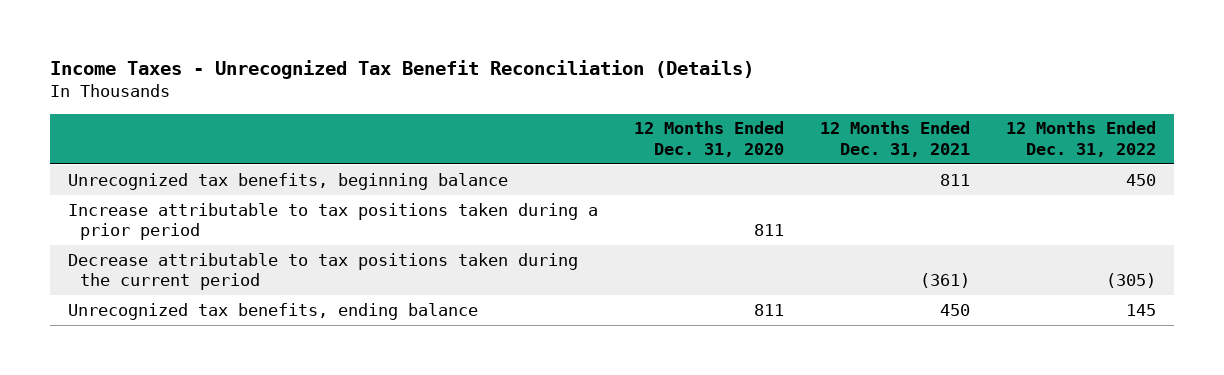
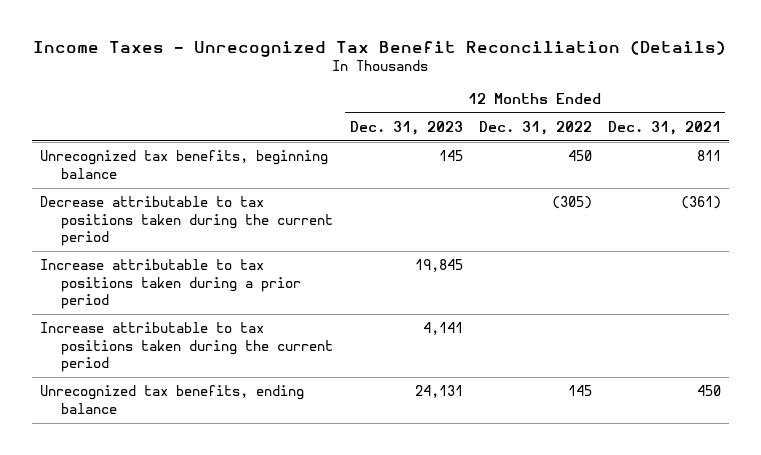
- | 12 Months Ended Dec. 31, 2020 | 12 Months Ended Dec. 31, 2021 | 12 Months Ended Dec. 31, 2022
+ | 12 Months Ended Dec. 31, 2023 | 12 Months Ended Dec. 31, 2022 | 12 Months Ended Dec. 31, 2021
moved down: Increase attributable to tax positions taken during a prior period | 19,845 | |
+ Increase attributable to tax positions taken during the current period | 4,141 | |

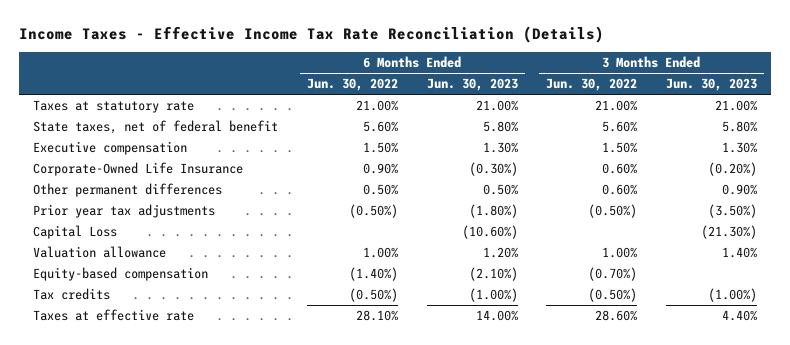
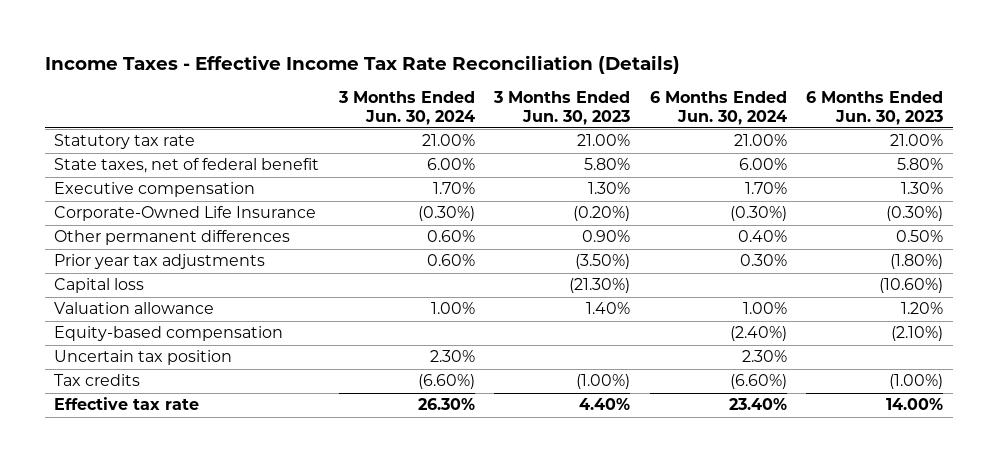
- | 6 Months Ended Jun. 30, 2022 | 6 Months Ended Jun. 30, 2023 | 3 Months Ended Jun. 30, 2022 | 3 Months Ended Jun. 30, 2023
+ | 3 Months Ended Jun. 30, 2024 | 3 Months Ended Jun. 30, 2023 | 6 Months Ended Jun. 30, 2024 | 6 Months Ended Jun. 30, 2023
- Taxes at statutory rate | 21.00% | 21.00% | 21.00% | 21.00%
+ Statutory tax rate | 21.00% | 21.00% | 21.00% | 21.00%
- Capital Loss | | (10.60%) | | (21.30%)
+ Capital loss | | (21.30%) | | (10.60%)
+ Uncertain tax position | 2.30% | | 2.30% |
- Taxes at effective rate | 28.10% | 14.00% | 28.60% | 4.40%
+ Effective tax rate | 26.30% | 4.40% | 23.40% | 14.00%

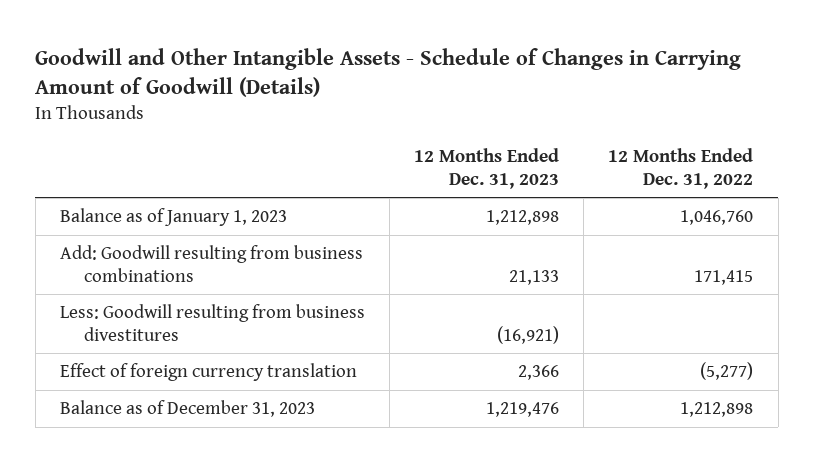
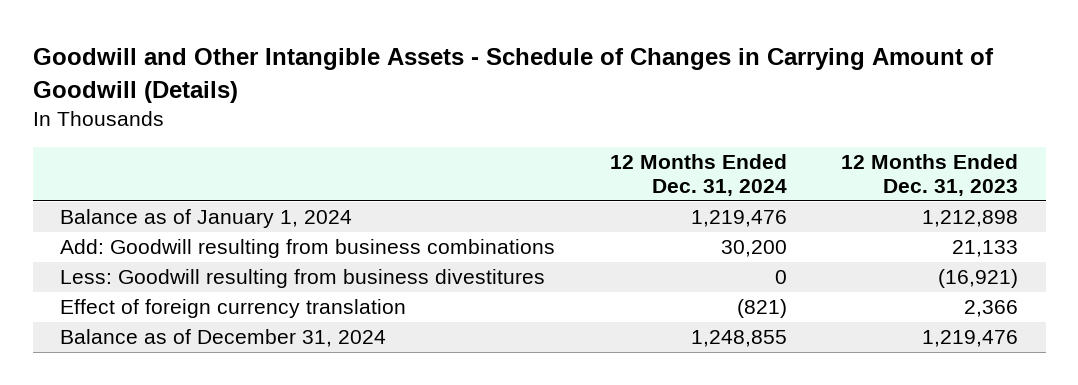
- | 12 Months Ended Dec. 31, 2023 | 12 Months Ended Dec. 31, 2022
+ | 12 Months Ended Dec. 31, 2024 | 12 Months Ended Dec. 31, 2023
- Balance as of January 1, 2023 | 1,212,898 | 1,046,760
+ Balance as of January 1, 2024 | 1,219,476 | 1,212,898
- Balance as of December 31, 2023 | 1,219,476 | 1,212,898
+ Balance as of December 31, 2024 | 1,248,855 | 1,219,476

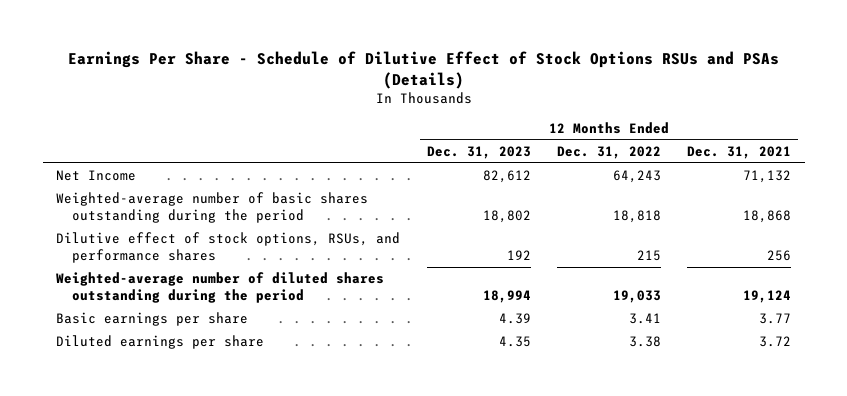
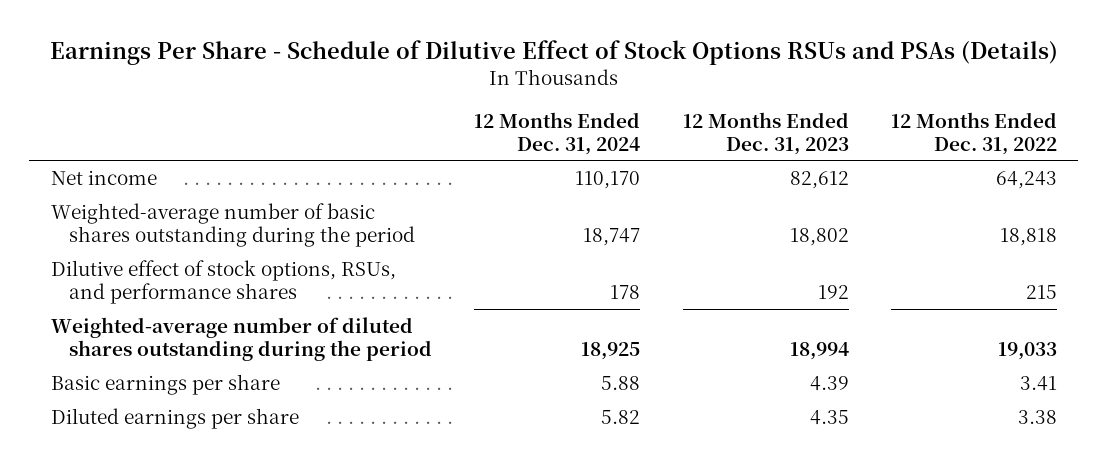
- | 12 Months Ended Dec. 31, 2023 | 12 Months Ended Dec. 31, 2022 | 12 Months Ended Dec. 31, 2021
+ | 12 Months Ended Dec. 31, 2024 | 12 Months Ended Dec. 31, 2023 | 12 Months Ended Dec. 31, 2022
- Net Income | 82,612 | 64,243 | 71,132
+ Net income | 110,170 | 82,612 | 64,243

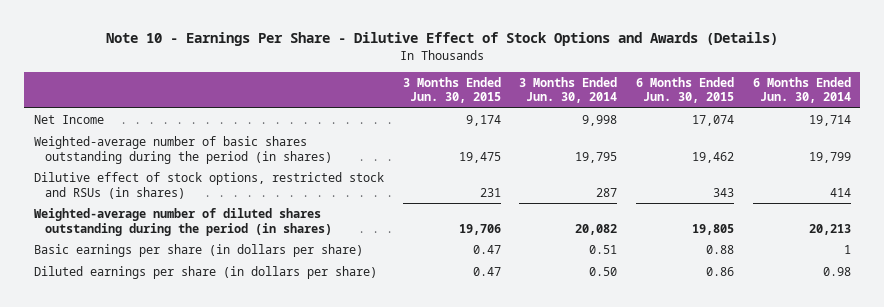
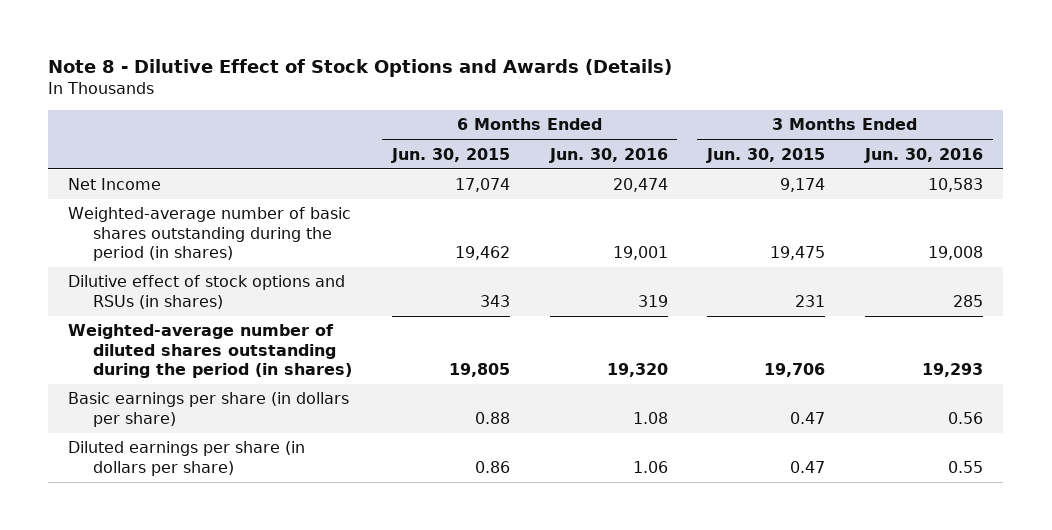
- Note 10 - Earnings Per Share - Dilutive Effect of Stock Options and Awards (Details)
+ Note 8 - Dilutive Effect of Stock Options and Awards (Details)
- | 3 Months Ended Jun. 30, 2015 | 3 Months Ended Jun. 30, 2014 | 6 Months Ended Jun. 30, 2015 | 6 Months Ended Jun. 30, 2014
+ | 6 Months Ended Jun. 30, 2015 | 6 Months Ended Jun. 30, 2016 | 3 Months Ended Jun. 30, 2015 | 3 Months Ended Jun. 30, 2016
- Dilutive effect of stock options, restricted stock and RSUs (in shares) | 231 | 287 | 343 | 414
+ Dilutive effect of stock options and RSUs (in shares) | 343 | 319 | 231 | 285

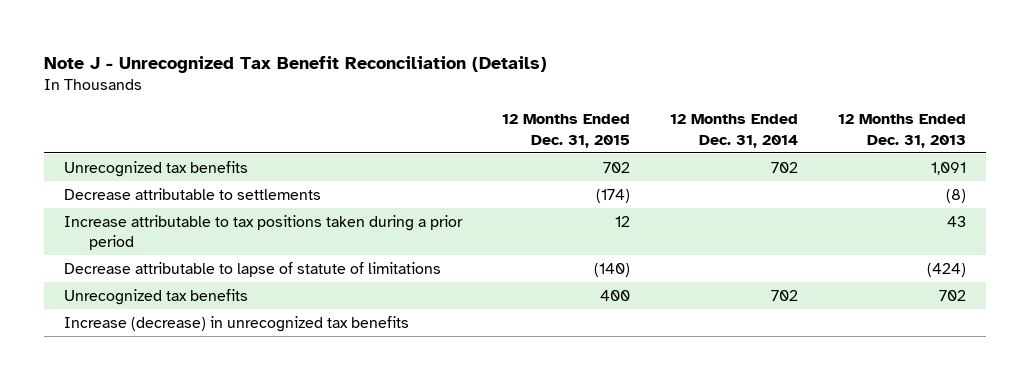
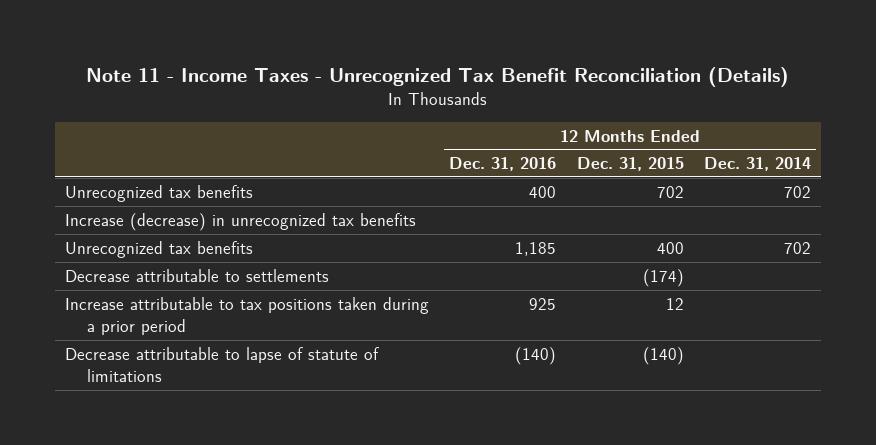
- Note J - Unrecognized Tax Benefit Reconciliation (Details)
+ Note 11 - Income Taxes - Unrecognized Tax Benefit Reconciliation (Details)
- | 12 Months Ended Dec. 31, 2015 | 12 Months Ended Dec. 31, 2014 | 12 Months Ended Dec. 31, 2013
+ | 12 Months Ended Dec. 31, 2016 | 12 Months Ended Dec. 31, 2015 | 12 Months Ended Dec. 31, 2014
moved up: Increase (decrease) in unrecognized tax benefits
moved up: Unrecognized tax benefits | 1,185 | 400 | 702

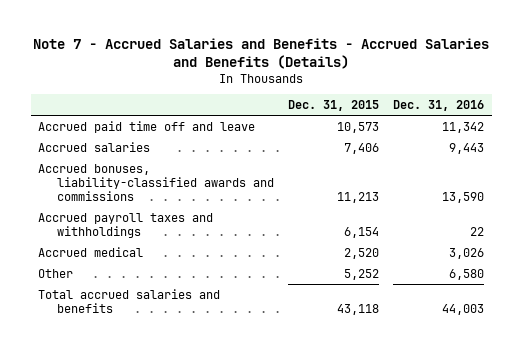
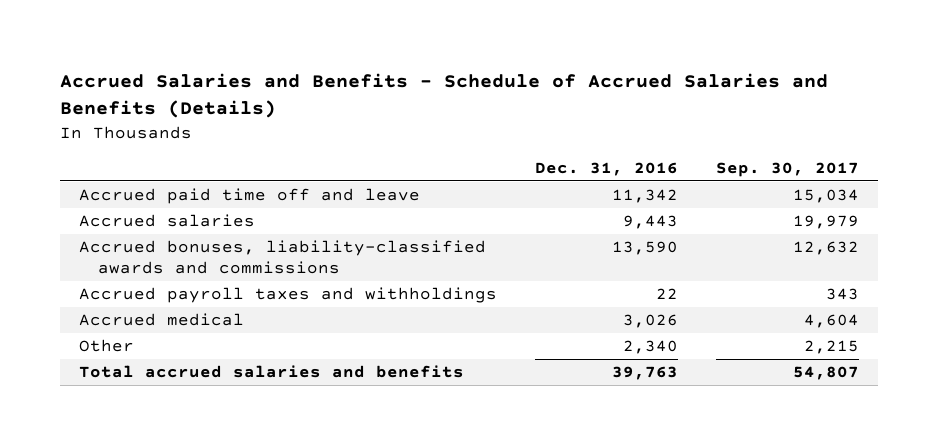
- Note 7 - Accrued Salaries and Benefits - Accrued Salaries and Benefits (Details)
+ Accrued Salaries and Benefits - Schedule of Accrued Salaries and Benefits (Details)
- | Dec. 31, 2015 | Dec. 31, 2016
+ | Dec. 31, 2016 | Sep. 30, 2017
- Other | 5,252 | 6,580
- Total accrued salaries and benefits | 43,118 | 44,003
+ Other | 2,340 | 2,215
+ Total accrued salaries and benefits | 39,763 | 54,807

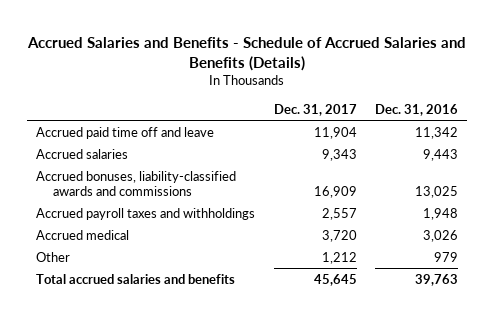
- | Dec. 31, 2016 | Sep. 30, 2017
+ | Dec. 31, 2017 | Dec. 31, 2016
- Accrued bonuses, liability-classified awards and commissions | 13,590 | 12,632
- Accrued payroll taxes and withholdings | 22 | 343
+ Accrued bonuses, liability-classified awards and commissions | 16,909 | 13,025
+ Accrued payroll taxes and withholdings | 2,557 | 1,948
- Other | 2,340 | 2,215
+ Other | 1,212 | 979

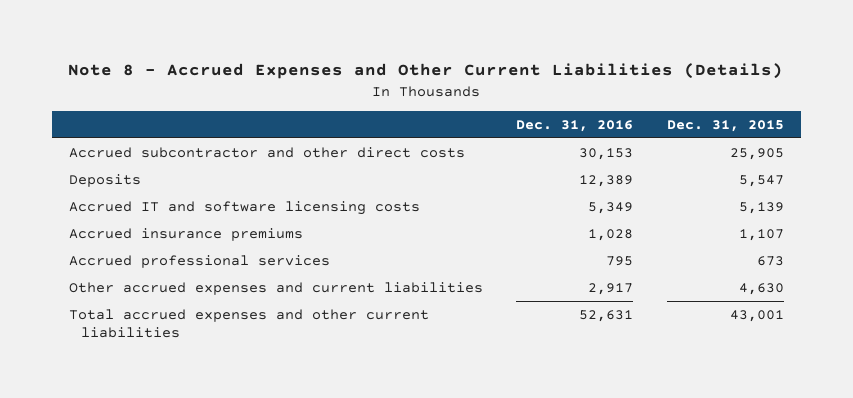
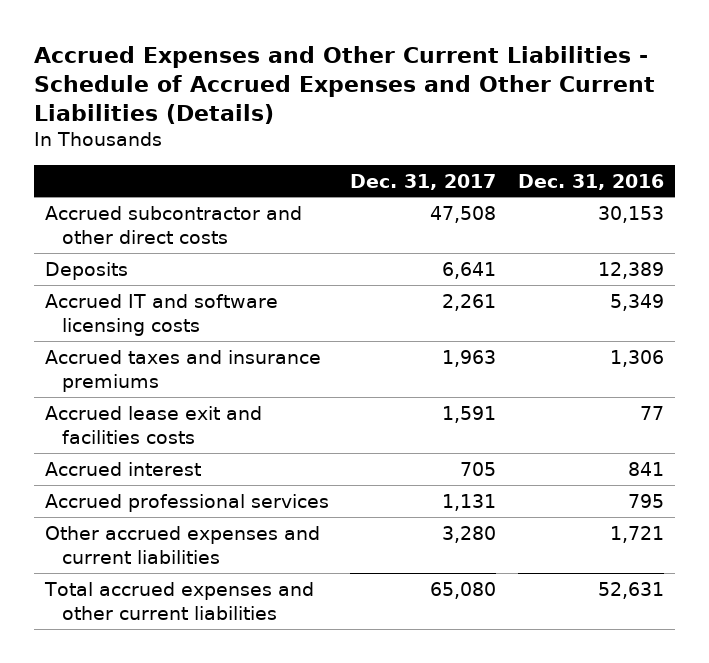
- Note 8 - Accrued Expenses and Other Current Liabilities (Details)
+ Accrued Expenses and Other Current Liabilities - Schedule of Accrued Expenses and Other Current Liabilities (Details)
- | Dec. 31, 2016 | Dec. 31, 2015
+ | Dec. 31, 2017 | Dec. 31, 2016
- Accrued insurance premiums | 1,028 | 1,107
+ Accrued taxes and insurance premiums | 1,963 | 1,306
+ Accrued lease exit and facilities costs | 1,591 | 77
+ Accrued interest | 705 | 841
- Other accrued expenses and current liabilities | 2,917 | 4,630
+ Other accrued expenses and current liabilities | 3,280 | 1,721

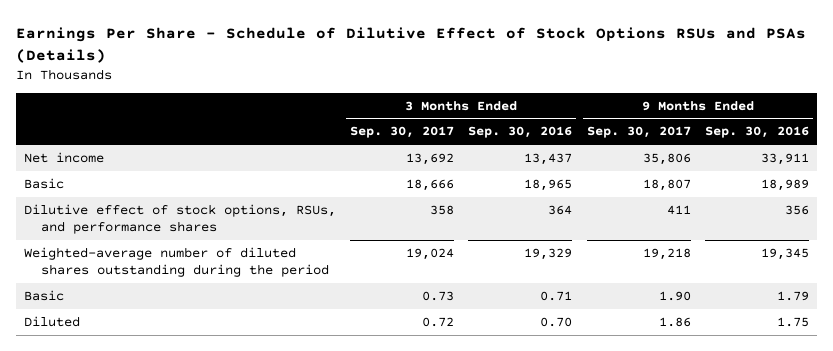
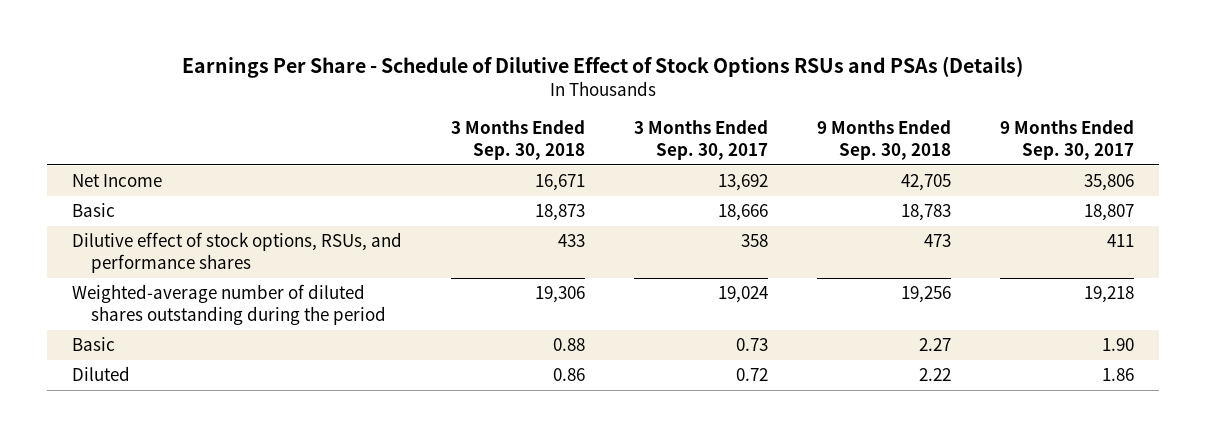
- | 3 Months Ended Sep. 30, 2017 | 3 Months Ended Sep. 30, 2016 | 9 Months Ended Sep. 30, 2017 | 9 Months Ended Sep. 30, 2016
+ | 3 Months Ended Sep. 30, 2018 | 3 Months Ended Sep. 30, 2017 | 9 Months Ended Sep. 30, 2018 | 9 Months Ended Sep. 30, 2017
- Net income | 13,692 | 13,437 | 35,806 | 33,911
+ Net Income | 16,671 | 13,692 | 42,705 | 35,806

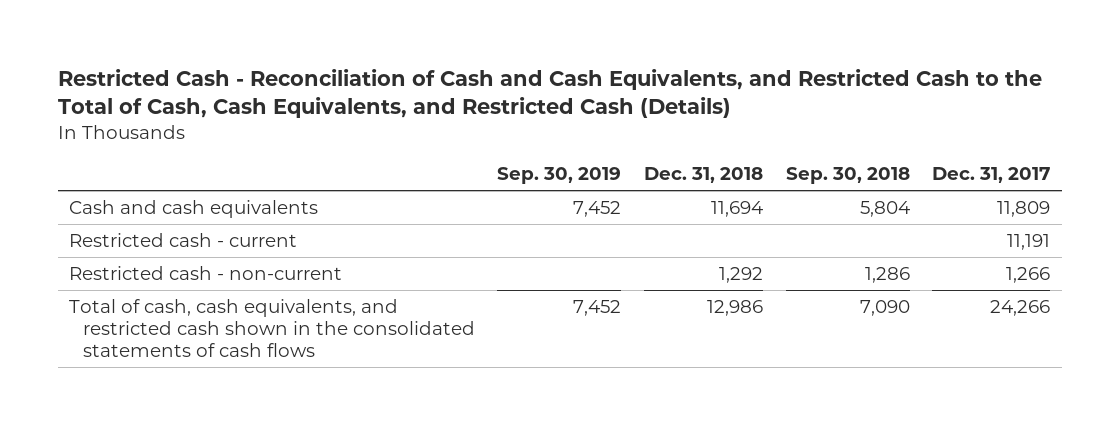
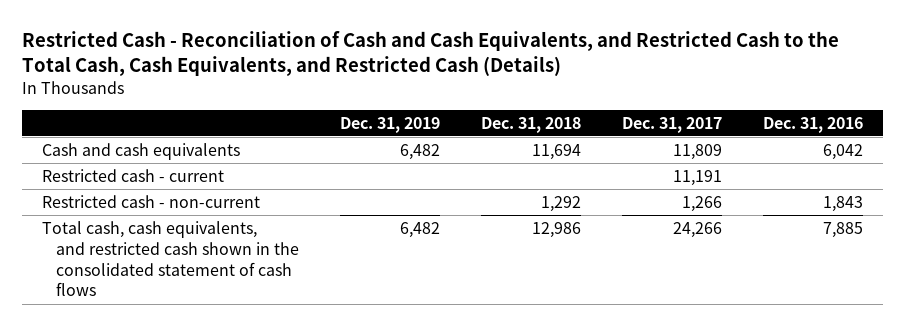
- Restricted Cash - Reconciliation of Cash and Cash Equivalents, and Restricted Cash to the Total of Cash, Cash Equivalents, and Restricted Cash (Details)
+ Restricted Cash - Reconciliation of Cash and Cash Equivalents, and Restricted Cash to the Total Cash, Cash Equivalents, and Restricted Cash (Details)
- | Sep. 30, 2019 | Dec. 31, 2018 | Sep. 30, 2018 | Dec. 31, 2017
+ | Dec. 31, 2019 | Dec. 31, 2018 | Dec. 31, 2017 | Dec. 31, 2016
- Total of cash, cash equivalents, and restricted cash shown in the consolidated statements of cash flows | 7,452 | 12,986 | 7,090 | 24,266
+ Total cash, cash equivalents, and restricted cash shown in the consolidated statement of cash flows | 6,482 | 12,986 | 24,266 | 7,885

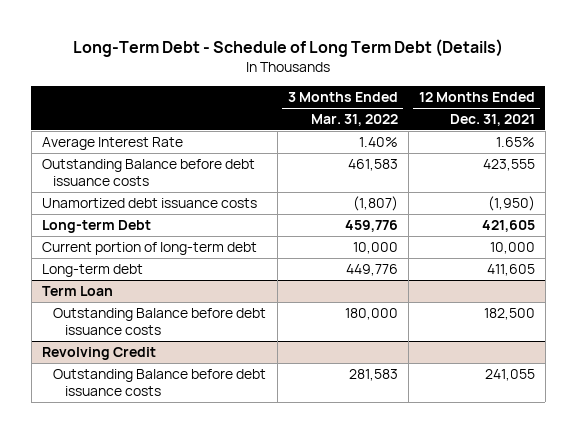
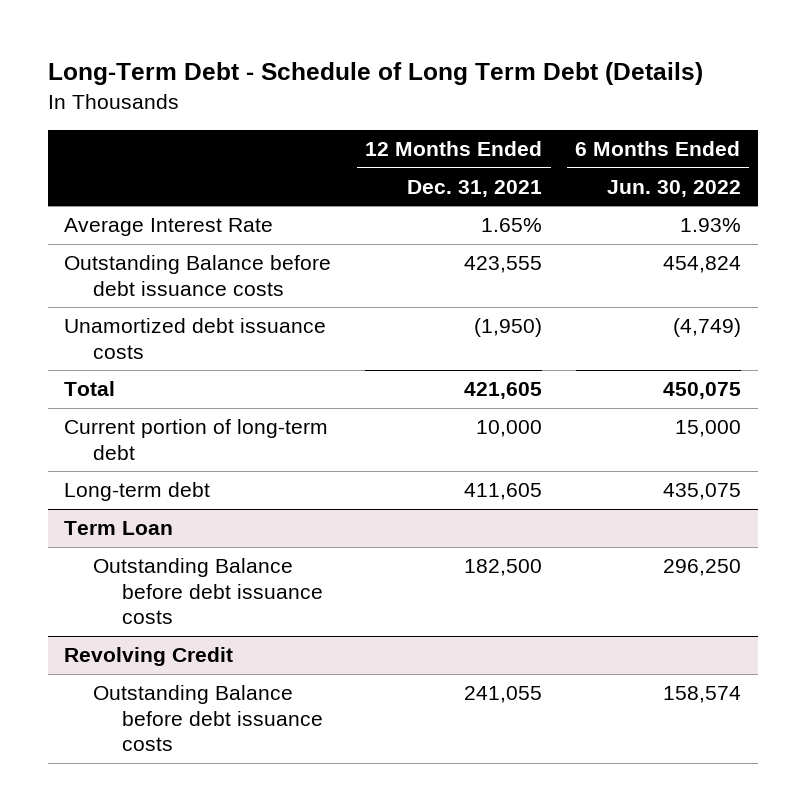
- | 3 Months Ended Mar. 31, 2022 | 12 Months Ended Dec. 31, 2021
+ | 12 Months Ended Dec. 31, 2021 | 6 Months Ended Jun. 30, 2022
- Long-term Debt | 459,776 | 421,605
+ Total | 421,605 | 450,075

